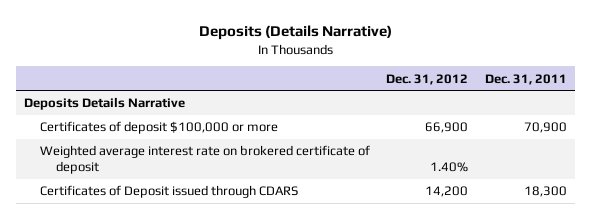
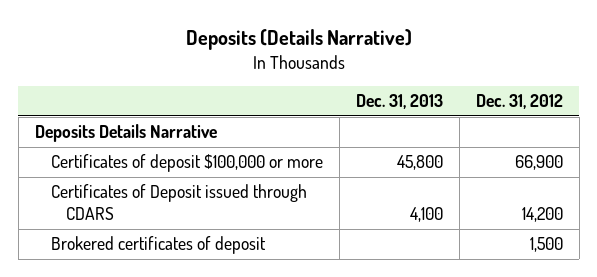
- | Dec. 31, 2012 | Dec. 31, 2011
+ | Dec. 31, 2013 | Dec. 31, 2012
- Weighted average interest rate on brokered certificate of deposit | 1.40% |
+ Brokered certificates of deposit | | 1,500

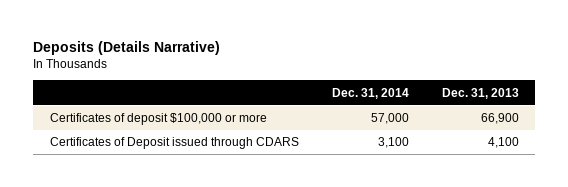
- | Dec. 31, 2013 | Dec. 31, 2012
+ | Dec. 31, 2014 | Dec. 31, 2013
- Deposits Details Narrative
- Certificates of deposit $100,000 or more | 45,800 | 66,900
+ Certificates of deposit $100,000 or more | 57,000 | 66,900
- Brokered certificates of deposit | | 1,500

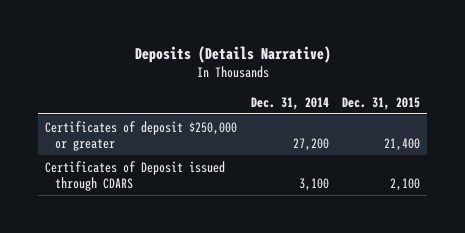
- | Dec. 31, 2014 | Dec. 31, 2013
+ | Dec. 31, 2014 | Dec. 31, 2015
- Certificates of deposit $100,000 or more | 57,000 | 66,900
+ Certificates of deposit $250,000 or greater | 27,200 | 21,400

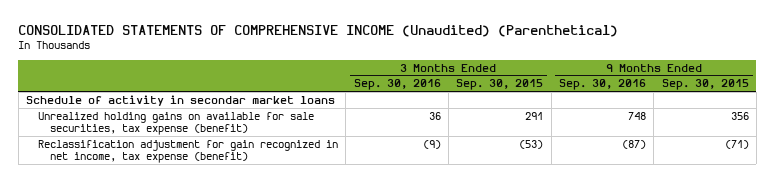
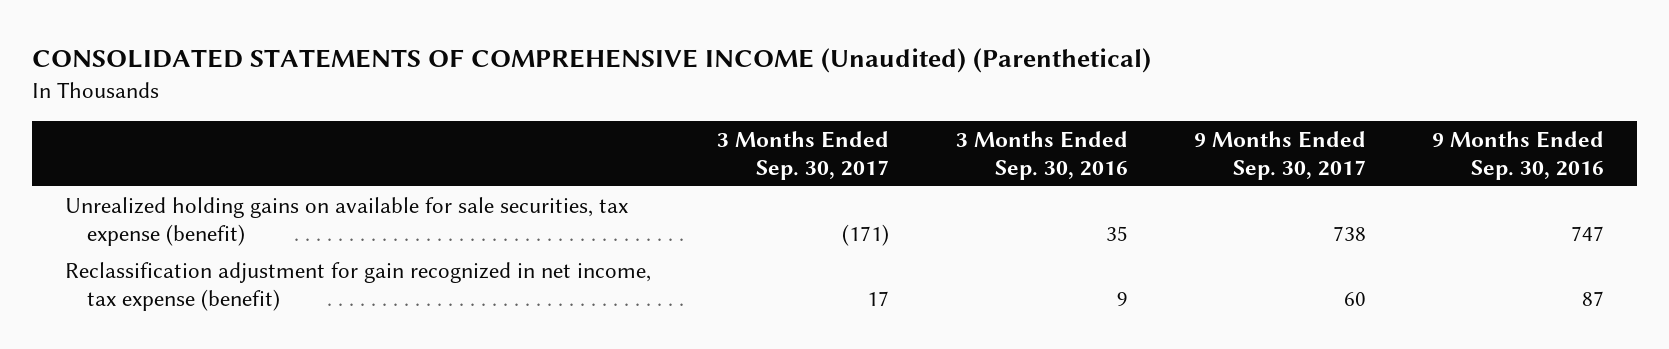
- | 3 Months Ended Sep. 30, 2016 | 3 Months Ended Sep. 30, 2015 | 9 Months Ended Sep. 30, 2016 | 9 Months Ended Sep. 30, 2015
+ | 3 Months Ended Sep. 30, 2017 | 3 Months Ended Sep. 30, 2016 | 9 Months Ended Sep. 30, 2017 | 9 Months Ended Sep. 30, 2016
- Schedule of activity in secondar market loans
- Unrealized holding gains on available for sale securities, tax expense (benefit) | 36 | 291 | 748 | 356
- Reclassification adjustment for gain recognized in net income, tax expense (benefit) | (9) | (53) | (87) | (71)
+ Unrealized holding gains on available for sale securities, tax expense (benefit) | (171) | 35 | 738 | 747
+ Reclassification adjustment for gain recognized in net income, tax expense (benefit) | 17 | 9 | 60 | 87

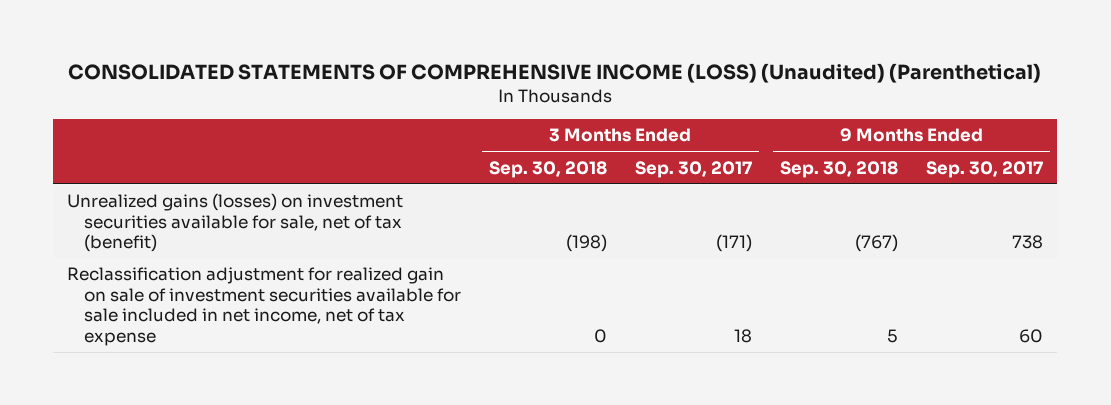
- CONSOLIDATED STATEMENTS OF COMPREHENSIVE INCOME (Unaudited) (Parenthetical)
+ CONSOLIDATED STATEMENTS OF COMPREHENSIVE INCOME (LOSS) (Unaudited) (Parenthetical)
- | 3 Months Ended Sep. 30, 2017 | 3 Months Ended Sep. 30, 2016 | 9 Months Ended Sep. 30, 2017 | 9 Months Ended Sep. 30, 2016
+ | 3 Months Ended Sep. 30, 2018 | 3 Months Ended Sep. 30, 2017 | 9 Months Ended Sep. 30, 2018 | 9 Months Ended Sep. 30, 2017
- Unrealized holding gains on available for sale securities, tax expense (benefit) | (171) | 35 | 738 | 747
- Reclassification adjustment for gain recognized in net income, tax expense (benefit) | 17 | 9 | 60 | 87
+ Unrealized gains (losses) on investment securities available for sale, net of tax (benefit) | (198) | (171) | (767) | 738
+ Reclassification adjustment for realized gain on sale of investment securities available for sale included in net income, net of tax expense | 0 | 18 | 5 | 60

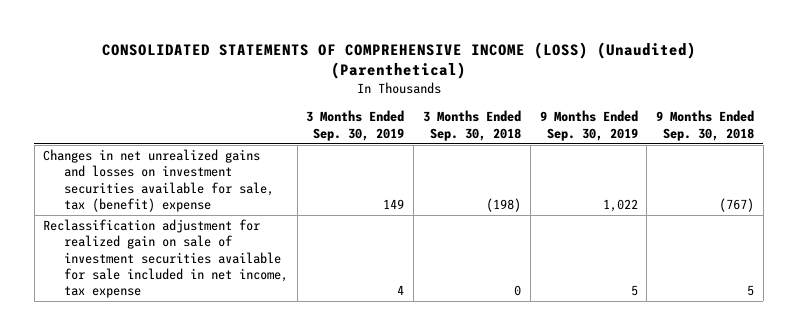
- | 3 Months Ended Sep. 30, 2018 | 3 Months Ended Sep. 30, 2017 | 9 Months Ended Sep. 30, 2018 | 9 Months Ended Sep. 30, 2017
+ | 3 Months Ended Sep. 30, 2019 | 3 Months Ended Sep. 30, 2018 | 9 Months Ended Sep. 30, 2019 | 9 Months Ended Sep. 30, 2018
- Unrealized gains (losses) on investment securities available for sale, net of tax (benefit) | (198) | (171) | (767) | 738
- Reclassification adjustment for realized gain on sale of investment securities available for sale included in net income, net of tax expense | 0 | 18 | 5 | 60
+ Changes in net unrealized gains and losses on investment securities available for sale, tax (benefit) expense | 149 | (198) | 1,022 | (767)
+ Reclassification adjustment for realized gain on sale of investment securities available for sale included in net income, tax expense | 4 | 0 | 5 | 5

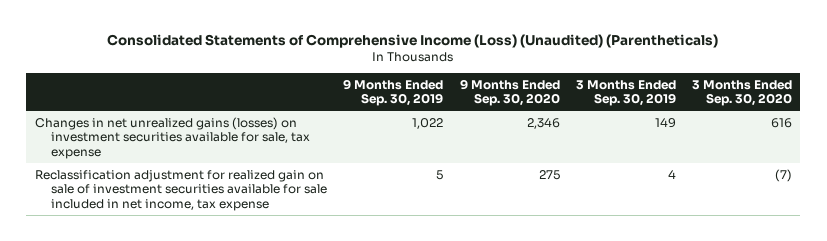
- CONSOLIDATED STATEMENTS OF COMPREHENSIVE INCOME (LOSS) (Unaudited) (Parenthetical)
+ Consolidated Statements of Comprehensive Income (Loss) (Unaudited) (Parentheticals)
- | 3 Months Ended Sep. 30, 2019 | 3 Months Ended Sep. 30, 2018 | 9 Months Ended Sep. 30, 2019 | 9 Months Ended Sep. 30, 2018
+ | 9 Months Ended Sep. 30, 2019 | 9 Months Ended Sep. 30, 2020 | 3 Months Ended Sep. 30, 2019 | 3 Months Ended Sep. 30, 2020
- Changes in net unrealized gains and losses on investment securities available for sale, tax (benefit) expense | 149 | (198) | 1,022 | (767)
+ Changes in net unrealized gains (losses) on investment securities available for sale, tax expense | 1,022 | 2,346 | 149 | 616

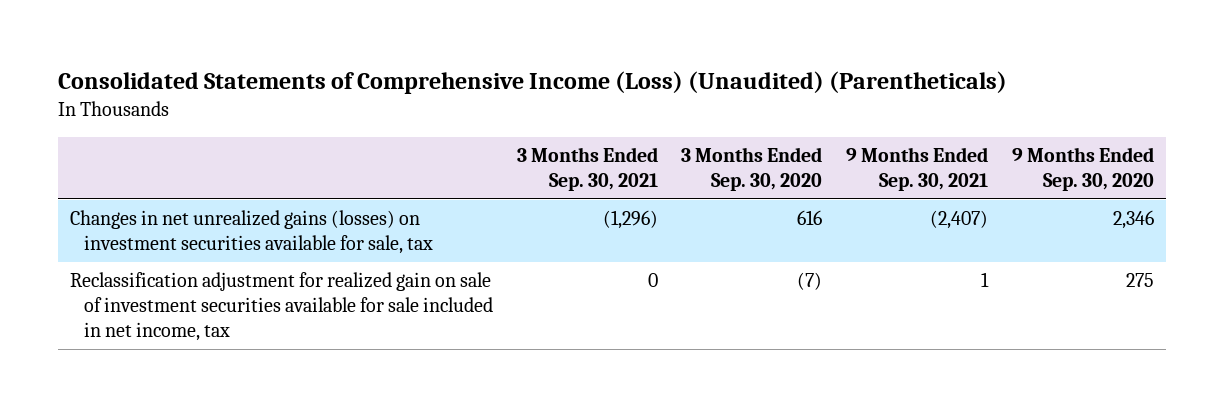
- | 9 Months Ended Sep. 30, 2019 | 9 Months Ended Sep. 30, 2020 | 3 Months Ended Sep. 30, 2019 | 3 Months Ended Sep. 30, 2020
+ | 3 Months Ended Sep. 30, 2021 | 3 Months Ended Sep. 30, 2020 | 9 Months Ended Sep. 30, 2021 | 9 Months Ended Sep. 30, 2020
- Changes in net unrealized gains (losses) on investment securities available for sale, tax expense | 1,022 | 2,346 | 149 | 616
- Reclassification adjustment for realized gain on sale of investment securities available for sale included in net income, tax expense | 5 | 275 | 4 | (7)
+ Changes in net unrealized gains (losses) on investment securities available for sale, tax | (1,296) | 616 | (2,407) | 2,346
+ Reclassification adjustment for realized gain on sale of investment securities available for sale included in net income, tax | 0 | (7) | 1 | 275

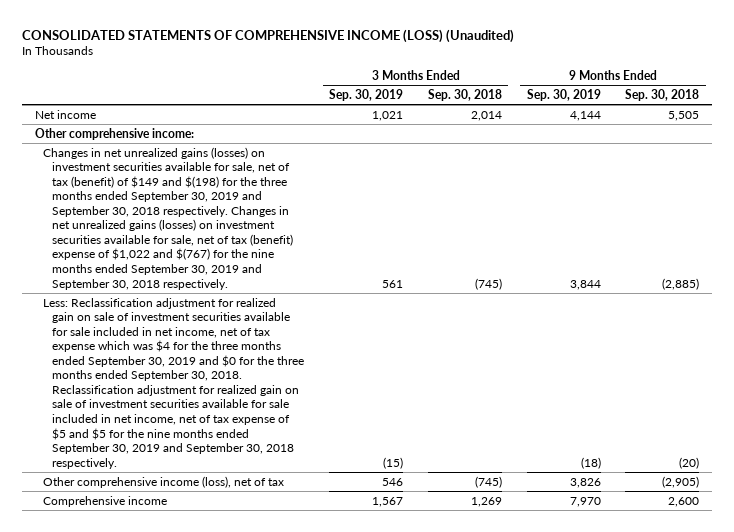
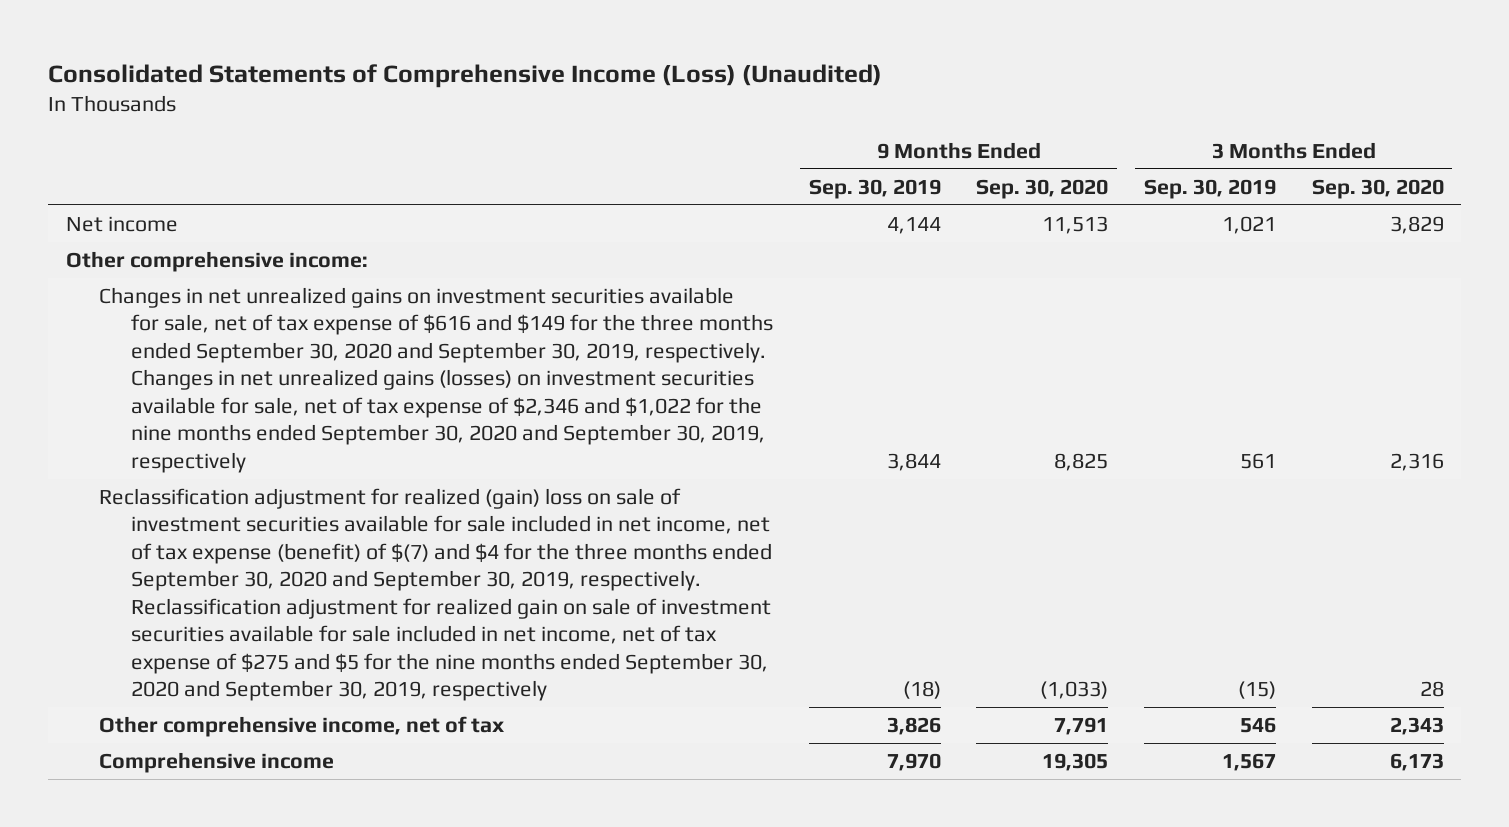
- CONSOLIDATED STATEMENTS OF COMPREHENSIVE INCOME (LOSS) (Unaudited)
+ Consolidated Statements of Comprehensive Income (Loss) (Unaudited)
- | 3 Months Ended Sep. 30, 2019 | 3 Months Ended Sep. 30, 2018 | 9 Months Ended Sep. 30, 2019 | 9 Months Ended Sep. 30, 2018
+ | 9 Months Ended Sep. 30, 2019 | 9 Months Ended Sep. 30, 2020 | 3 Months Ended Sep. 30, 2019 | 3 Months Ended Sep. 30, 2020
- Changes in net unrealized gains (losses) on investment securities available for sale, net of tax (benefit) of $149 and $(198) for the three months ended September 30, 2019 and September 30, 2018 respectively. Changes in net unrealized gains (losses) on investment securities available for sale, net of tax (benefit) expense of $1,022 and $(767) for the nine months ended September 30, 2019 and September 30, 2018 respectively. | 561 | (745) | 3,844 | (2,885)
- Less: Reclassification adjustment for realized gain on sale of investment securities available for sale included in net income, net of tax expense which was $4 for the three months ended September 30, 2019 and $0 for the three months ended September 30, 2018. Reclassification adjustment for realized gain on sale of investment securities available for sale included in net income, net of tax expense of $5 and $5 for the nine months ended September 30, 2019 and September 30, 2018 respectively. | (15) | | (18) | (20)
- Other comprehensive income (loss), net of tax | 546 | (745) | 3,826 | (2,905)
+ Changes in net unrealized gains on investment securities available for sale, net of tax expense of $616 and $149 for the three months ended September 30, 2020 and September 30, 2019, respectively. Changes in net unrealized gains (losses) on investment securities available for sale, net of tax expense of $2,346 and $1,022 for the nine months ended September 30, 2020 and September 30, 2019, respectively | 3,844 | 8,825 | 561 | 2,316
+ Reclassification adjustment for realized (gain) loss on sale of investment securities available for sale included in net income, net of tax expense (benefit) of $(7) and $4 for the three months ended September 30, 2020 and September 30, 2019, respectively. Reclassification adjustment for realized gain on sale of investment securities available for sale included in net income, net of tax expense of $275 and $5 for the nine months ended September 30, 2020 and September 30, 2019, respectively | (18) | (1,033) | (15) | 28
+ Other comprehensive income, net of tax | 3,826 | 7,791 | 546 | 2,343

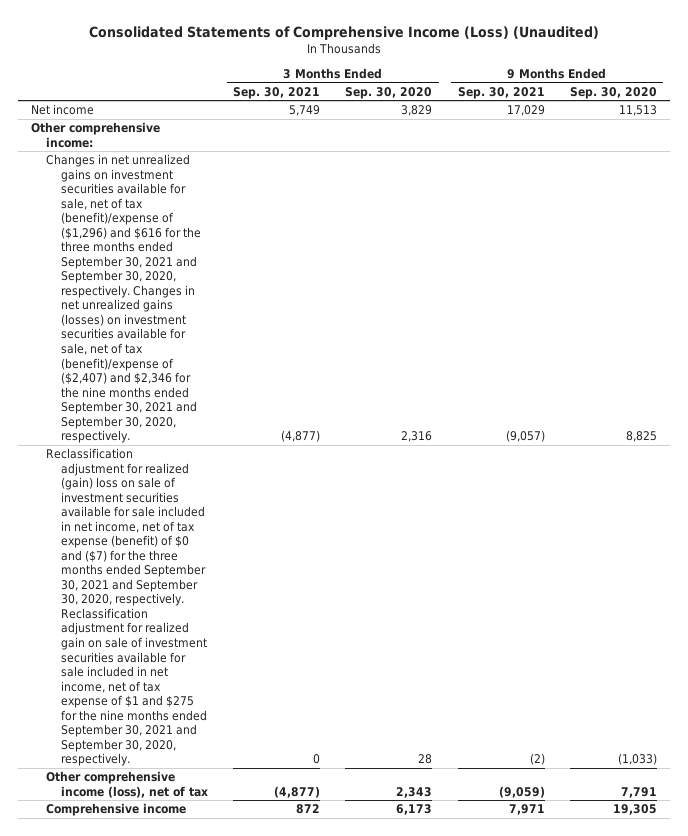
- | 9 Months Ended Sep. 30, 2019 | 9 Months Ended Sep. 30, 2020 | 3 Months Ended Sep. 30, 2019 | 3 Months Ended Sep. 30, 2020
+ | 3 Months Ended Sep. 30, 2021 | 3 Months Ended Sep. 30, 2020 | 9 Months Ended Sep. 30, 2021 | 9 Months Ended Sep. 30, 2020
- Changes in net unrealized gains on investment securities available for sale, net of tax expense of $616 and $149 for the three months ended September 30, 2020 and September 30, 2019, respectively. Changes in net unrealized gains (losses) on investment securities available for sale, net of tax expense of $2,346 and $1,022 for the nine months ended September 30, 2020 and September 30, 2019, respectively | 3,844 | 8,825 | 561 | 2,316
- Reclassification adjustment for realized (gain) loss on sale of investment securities available for sale included in net income, net of tax expense (benefit) of $(7) and $4 for the three months ended September 30, 2020 and September 30, 2019, respectively. Reclassification adjustment for realized gain on sale of investment securities available for sale included in net income, net of tax expense of $275 and $5 for the nine months ended September 30, 2020 and September 30, 2019, respectively | (18) | (1,033) | (15) | 28
- Other comprehensive income, net of tax | 3,826 | 7,791 | 546 | 2,343
+ Changes in net unrealized gains on investment securities available for sale, net of tax (benefit)/expense of ($1,296) and $616 for the three months ended September 30, 2021 and September 30, 2020, respectively. Changes in net unrealized gains (losses) on investment securities available for sale, net of tax (benefit)/expense of ($2,407) and $2,346 for the nine months ended September 30, 2021 and September 30, 2020, respectively. | (4,877) | 2,316 | (9,057) | 8,825
+ Reclassification adjustment for realized (gain) loss on sale of investment securities available for sale included in net income, net of tax expense (benefit) of $0 and ($7) for the three months ended September 30, 2021 and September 30, 2020, respectively. Reclassification adjustment for realized gain on sale of investment securities available for sale included in net income, net of tax expense of $1 and $275 for the nine months ended September 30, 2021 and September 30, 2020, respectively. | 0 | 28 | (2) | (1,033)
+ Other comprehensive income (loss), net of tax | (4,877) | 2,343 | (9,059) | 7,791

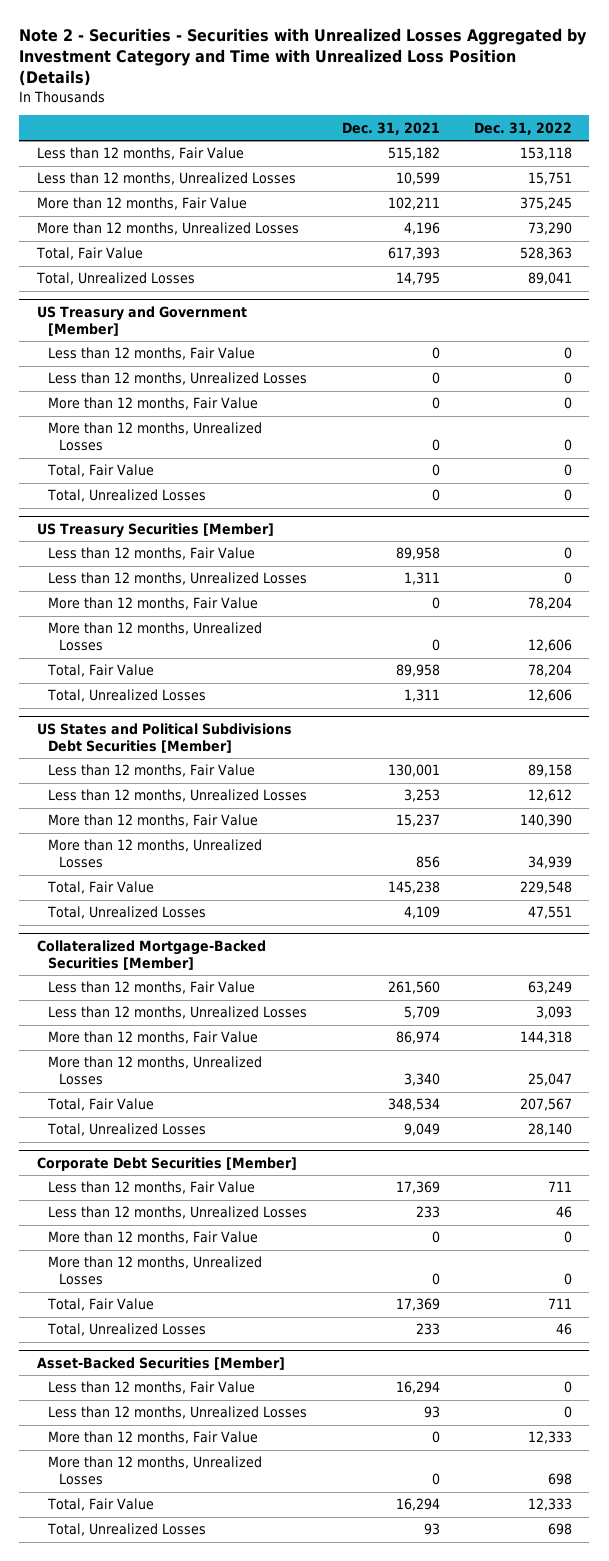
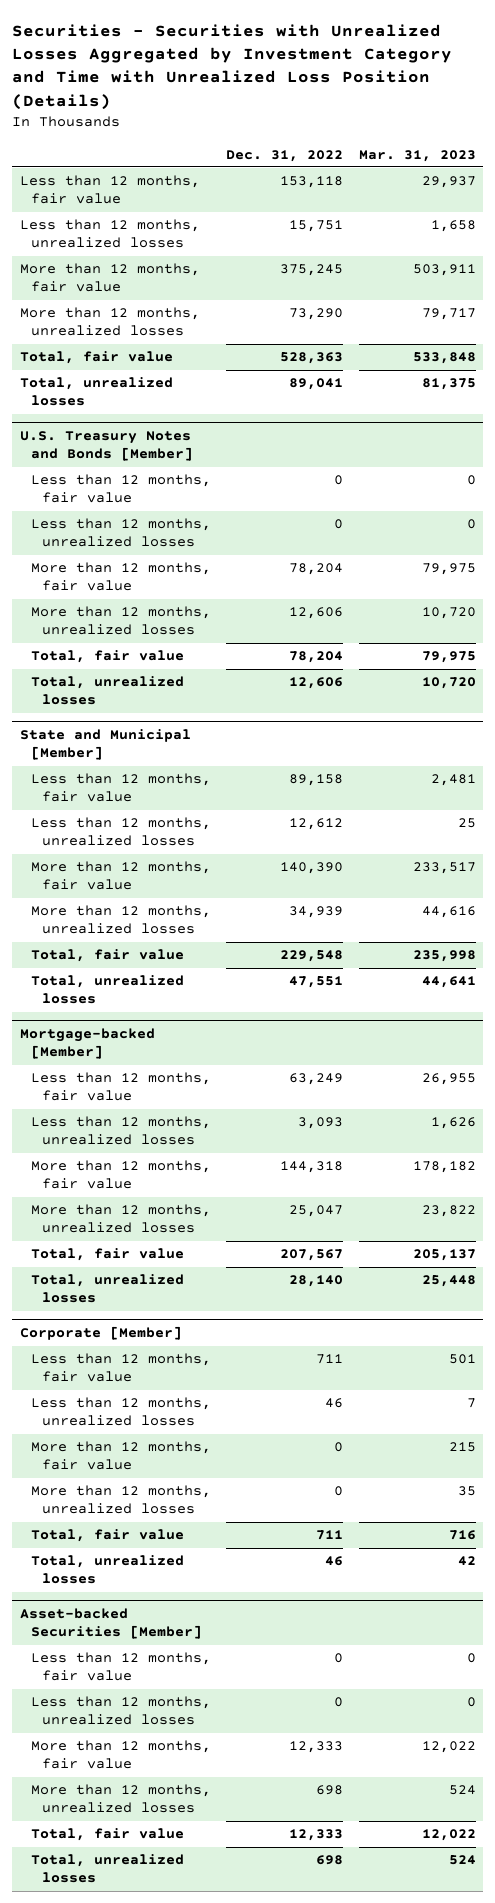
- Note 2 - Securities - Securities with Unrealized Losses Aggregated by Investment Category and Time with Unrealized Loss Position (Details)
+ Securities - Securities with Unrealized Losses Aggregated by Investment Category and Time with Unrealized Loss Position (Details)
- | Dec. 31, 2021 | Dec. 31, 2022
+ | Dec. 31, 2022 | Mar. 31, 2023
- Less than 12 months, Fair Value | 515,182 | 153,118
- Less than 12 months, Unrealized Losses | 10,599 | 15,751
- More than 12 months, Fair Value | 102,211 | 375,245
- More than 12 months, Unrealized Losses | 4,196 | 73,290
- Total, Fair Value | 617,393 | 528,363
- Total, Unrealized Losses | 14,795 | 89,041
- US Treasury and Government [Member]
- Less than 12 months, Fair Value | 0 | 0
- Less than 12 months, Unrealized Losses | 0 | 0
- More than 12 months, Fair Value | 0 | 0
- More than 12 months, Unrealized Losses | 0 | 0
- Total, Fair Value | 0 | 0
- Total, Unrealized Losses | 0 | 0
- US Treasury Securities [Member]
- Less than 12 months, Fair Value | 89,958 | 0
- Less than 12 months, Unrealized Losses | 1,311 | 0
- More than 12 months, Fair Value | 0 | 78,204
- More than 12 months, Unrealized Losses | 0 | 12,606
- Total, Fair Value | 89,958 | 78,204
- Total, Unrealized Losses | 1,311 | 12,606
- US States and Political Subdivisions Debt Securities [Member]
- Less than 12 months, Fair Value | 130,001 | 89,158
- Less than 12 months, Unrealized Losses | 3,253 | 12,612
- More than 12 months, Fair Value | 15,237 | 140,390
- More than 12 months, Unrealized Losses | 856 | 34,939
- Total, Fair Value | 145,238 | 229,548
- Total, Unrealized Losses | 4,109 | 47,551
- Collateralized Mortgage-Backed Securities [Member]
- Less than 12 months, Fair Value | 261,560 | 63,249
- Less than 12 months, Unrealized Losses | 5,709 | 3,093
- More than 12 months, Fair Value | 86,974 | 144,318
- More than 12 months, Unrealized Losses | 3,340 | 25,047
- Total, Fair Value | 348,534 | 207,567
- Total, Unrealized Losses | 9,049 | 28,140
- Corporate Debt Securities [Member]
- Less than 12 months, Fair Value | 17,369 | 711
- Less than 12 months, Unrealized Losses | 233 | 46
- More than 12 months, Fair Value | 0 | 0
- More than 12 months, Unrealized Losses | 0 | 0
- Total, Fair Value | 17,369 | 711
- Total, Unrealized Losses | 233 | 46
- Asset-Backed Securities [Member]
- Less than 12 months, Fair Value | 16,294 | 0
- Less than 12 months, Unrealized Losses | 93 | 0
- More than 12 months, Fair Value | 0 | 12,333
- More than 12 months, Unrealized Losses | 0 | 698
- Total, Fair Value | 16,294 | 12,333
- Total, Unrealized Losses | 93 | 698
+ Less than 12 months, fair value | 153,118 | 29,937
+ Less than 12 months, unrealized losses | 15,751 | 1,658
+ More than 12 months, fair value | 375,245 | 503,911
+ More than 12 months, unrealized losses | 73,290 | 79,717
+ Total, fair value | 528,363 | 533,848
+ Total, unrealized losses | 89,041 | 81,375
+ U.S. Treasury Notes and Bonds [Member]
+ Less than 12 months, fair value | 0 | 0
+ Less than 12 months, unrealized losses | 0 | 0
+ More than 12 months, fair value | 78,204 | 79,975
+ More than 12 months, unrealized losses | 12,606 | 10,720
+ Total, fair value | 78,204 | 79,975
+ Total, unrealized losses | 12,606 | 10,720
+ State and Municipal [Member]
+ Less than 12 months, fair value | 89,158 | 2,481
+ Less than 12 months, unrealized losses | 12,612 | 25
+ More than 12 months, fair value | 140,390 | 233,517
+ More than 12 months, unrealized losses | 34,939 | 44,616
+ Total, fair value | 229,548 | 235,998
+ Total, unrealized losses | 47,551 | 44,641
+ Mortgage-backed [Member]
+ Less than 12 months, fair value | 63,249 | 26,955
+ Less than 12 months, unrealized losses | 3,093 | 1,626
+ More than 12 months, fair value | 144,318 | 178,182
+ More than 12 months, unrealized losses | 25,047 | 23,822
+ Total, fair value | 207,567 | 205,137
+ Total, unrealized losses | 28,140 | 25,448
+ Corporate [Member]
+ Less than 12 months, fair value | 711 | 501
+ Less than 12 months, unrealized losses | 46 | 7
+ More than 12 months, fair value | 0 | 215
+ More than 12 months, unrealized losses | 0 | 35
+ Total, fair value | 711 | 716
+ Total, unrealized losses | 46 | 42
+ Asset-backed Securities [Member]
+ Less than 12 months, fair value | 0 | 0
+ Less than 12 months, unrealized losses | 0 | 0
+ More than 12 months, fair value | 12,333 | 12,022
+ More than 12 months, unrealized losses | 698 | 524
+ Total, fair value | 12,333 | 12,022
+ Total, unrealized losses | 698 | 524

